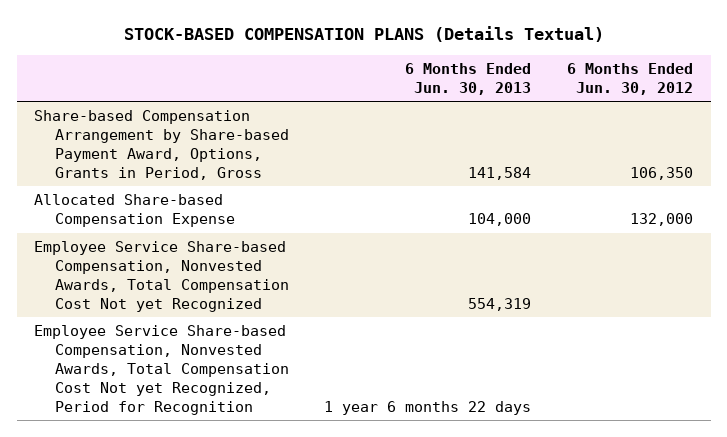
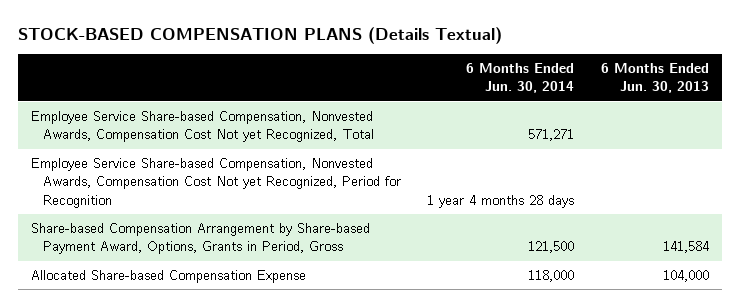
- | 6 Months Ended Jun. 30, 2013 | 6 Months Ended Jun. 30, 2012
+ | 6 Months Ended Jun. 30, 2014 | 6 Months Ended Jun. 30, 2013
+ Employee Service Share-based Compensation, Nonvested Awards, Compensation Cost Not yet Recognized, Total | 571,271 |
+ Employee Service Share-based Compensation, Nonvested Awards, Compensation Cost Not yet Recognized, Period for Recognition | 1 year 4 months 28 days |
- Employee Service Share-based Compensation, Nonvested Awards, Total Compensation Cost Not yet Recognized | 554,319 |
- Employee Service Share-based Compensation, Nonvested Awards, Total Compensation Cost Not yet Recognized, Period for Recognition | 1 year 6 months 22 days |

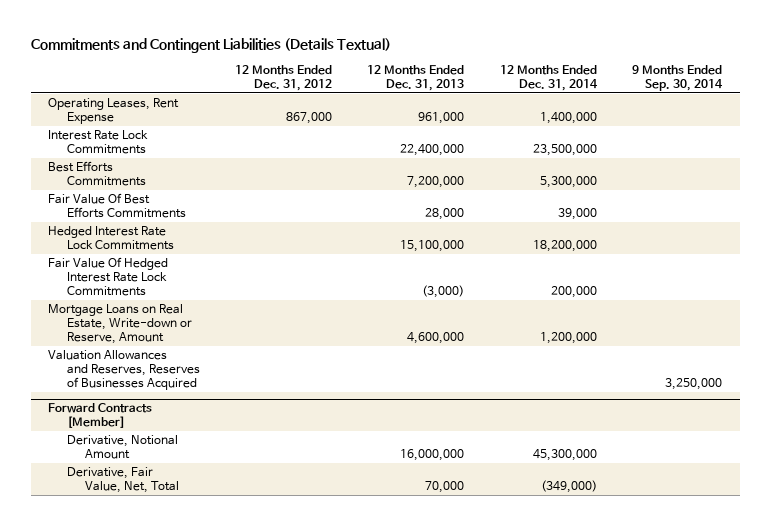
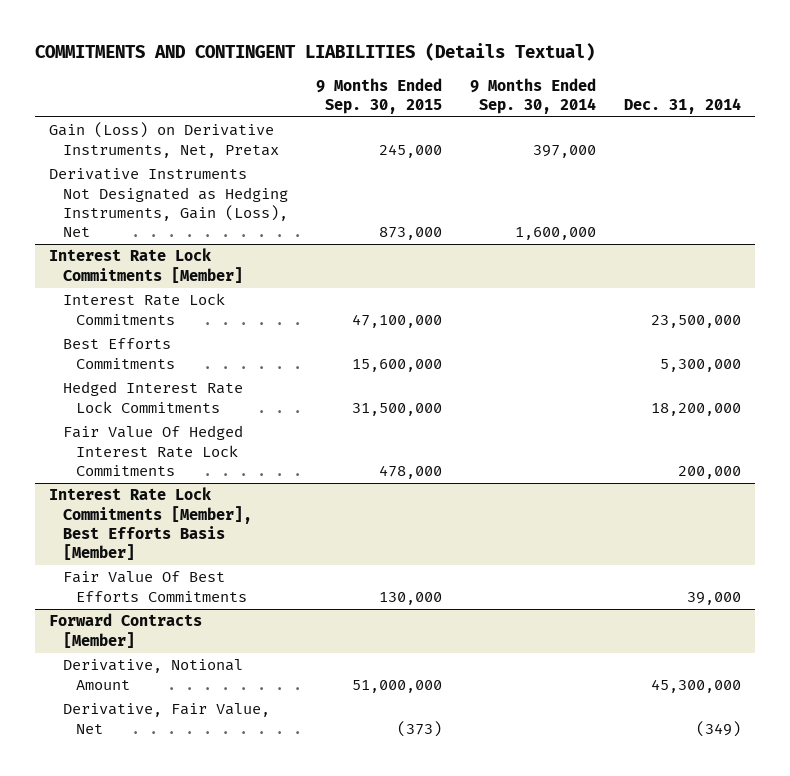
- Commitments and Contingent Liabilities (Details Textual)
+ COMMITMENTS AND CONTINGENT LIABILITIES (Details Textual)
- | 12 Months Ended Dec. 31, 2012 | 12 Months Ended Dec. 31, 2013 | 12 Months Ended Dec. 31, 2014 | 9 Months Ended Sep. 30, 2014
+ | 9 Months Ended Sep. 30, 2015 | 9 Months Ended Sep. 30, 2014 | Dec. 31, 2014
- Operating Leases, Rent Expense | 867,000 | 961,000 | 1,400,000 |
- Interest Rate Lock Commitments | | 22,400,000 | 23,500,000 |
- Best Efforts Commitments | | 7,200,000 | 5,300,000 |
- Fair Value Of Best Efforts Commitments | | 28,000 | 39,000 |
- Hedged Interest Rate Lock Commitments | | 15,100,000 | 18,200,000 |
- Fair Value Of Hedged Interest Rate Lock Commitments | | (3,000) | 200,000 |
- Mortgage Loans on Real Estate, Write-down or Reserve, Amount | | 4,600,000 | 1,200,000 |
- Valuation Allowances and Reserves, Reserves of Businesses Acquired | | | | 3,250,000
+ Gain (Loss) on Derivative Instruments, Net, Pretax | 245,000 | 397,000 |
+ Derivative Instruments Not Designated as Hedging Instruments, Gain (Loss), Net | 873,000 | 1,600,000 |
+ Interest Rate Lock Commitments [Member]
+ Interest Rate Lock Commitments | 47,100,000 | | 23,500,000
+ Best Efforts Commitments | 15,600,000 | | 5,300,000
+ Hedged Interest Rate Lock Commitments | 31,500,000 | | 18,200,000
+ Fair Value Of Hedged Interest Rate Lock Commitments | 478,000 | | 200,000
+ Interest Rate Lock Commitments [Member], Best Efforts Basis [Member]
+ Fair Value Of Best Efforts Commitments | 130,000 | | 39,000
@ Forward Contracts [Member]
- Derivative, Fair Value, Net, Total | | 70,000 | (349,000) |
+ Derivative, Fair Value, Net | (373) | | (349)

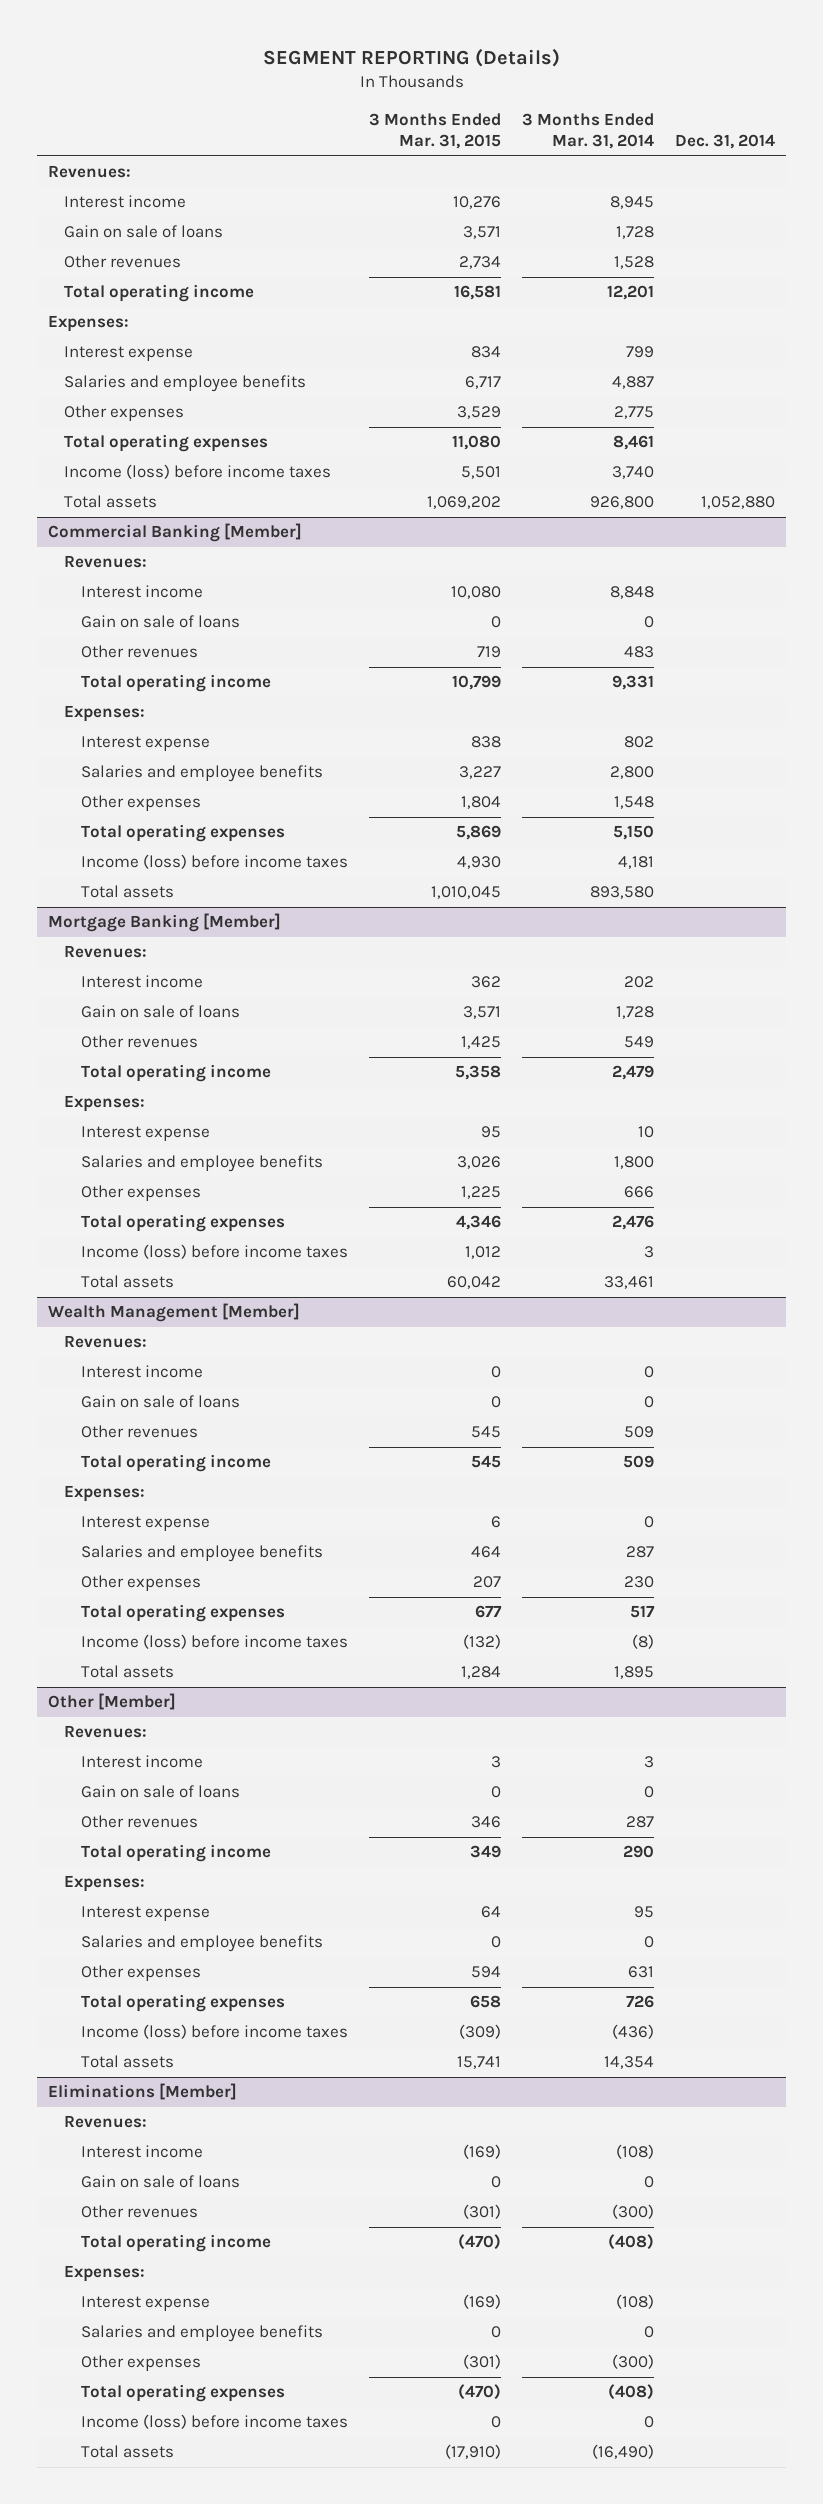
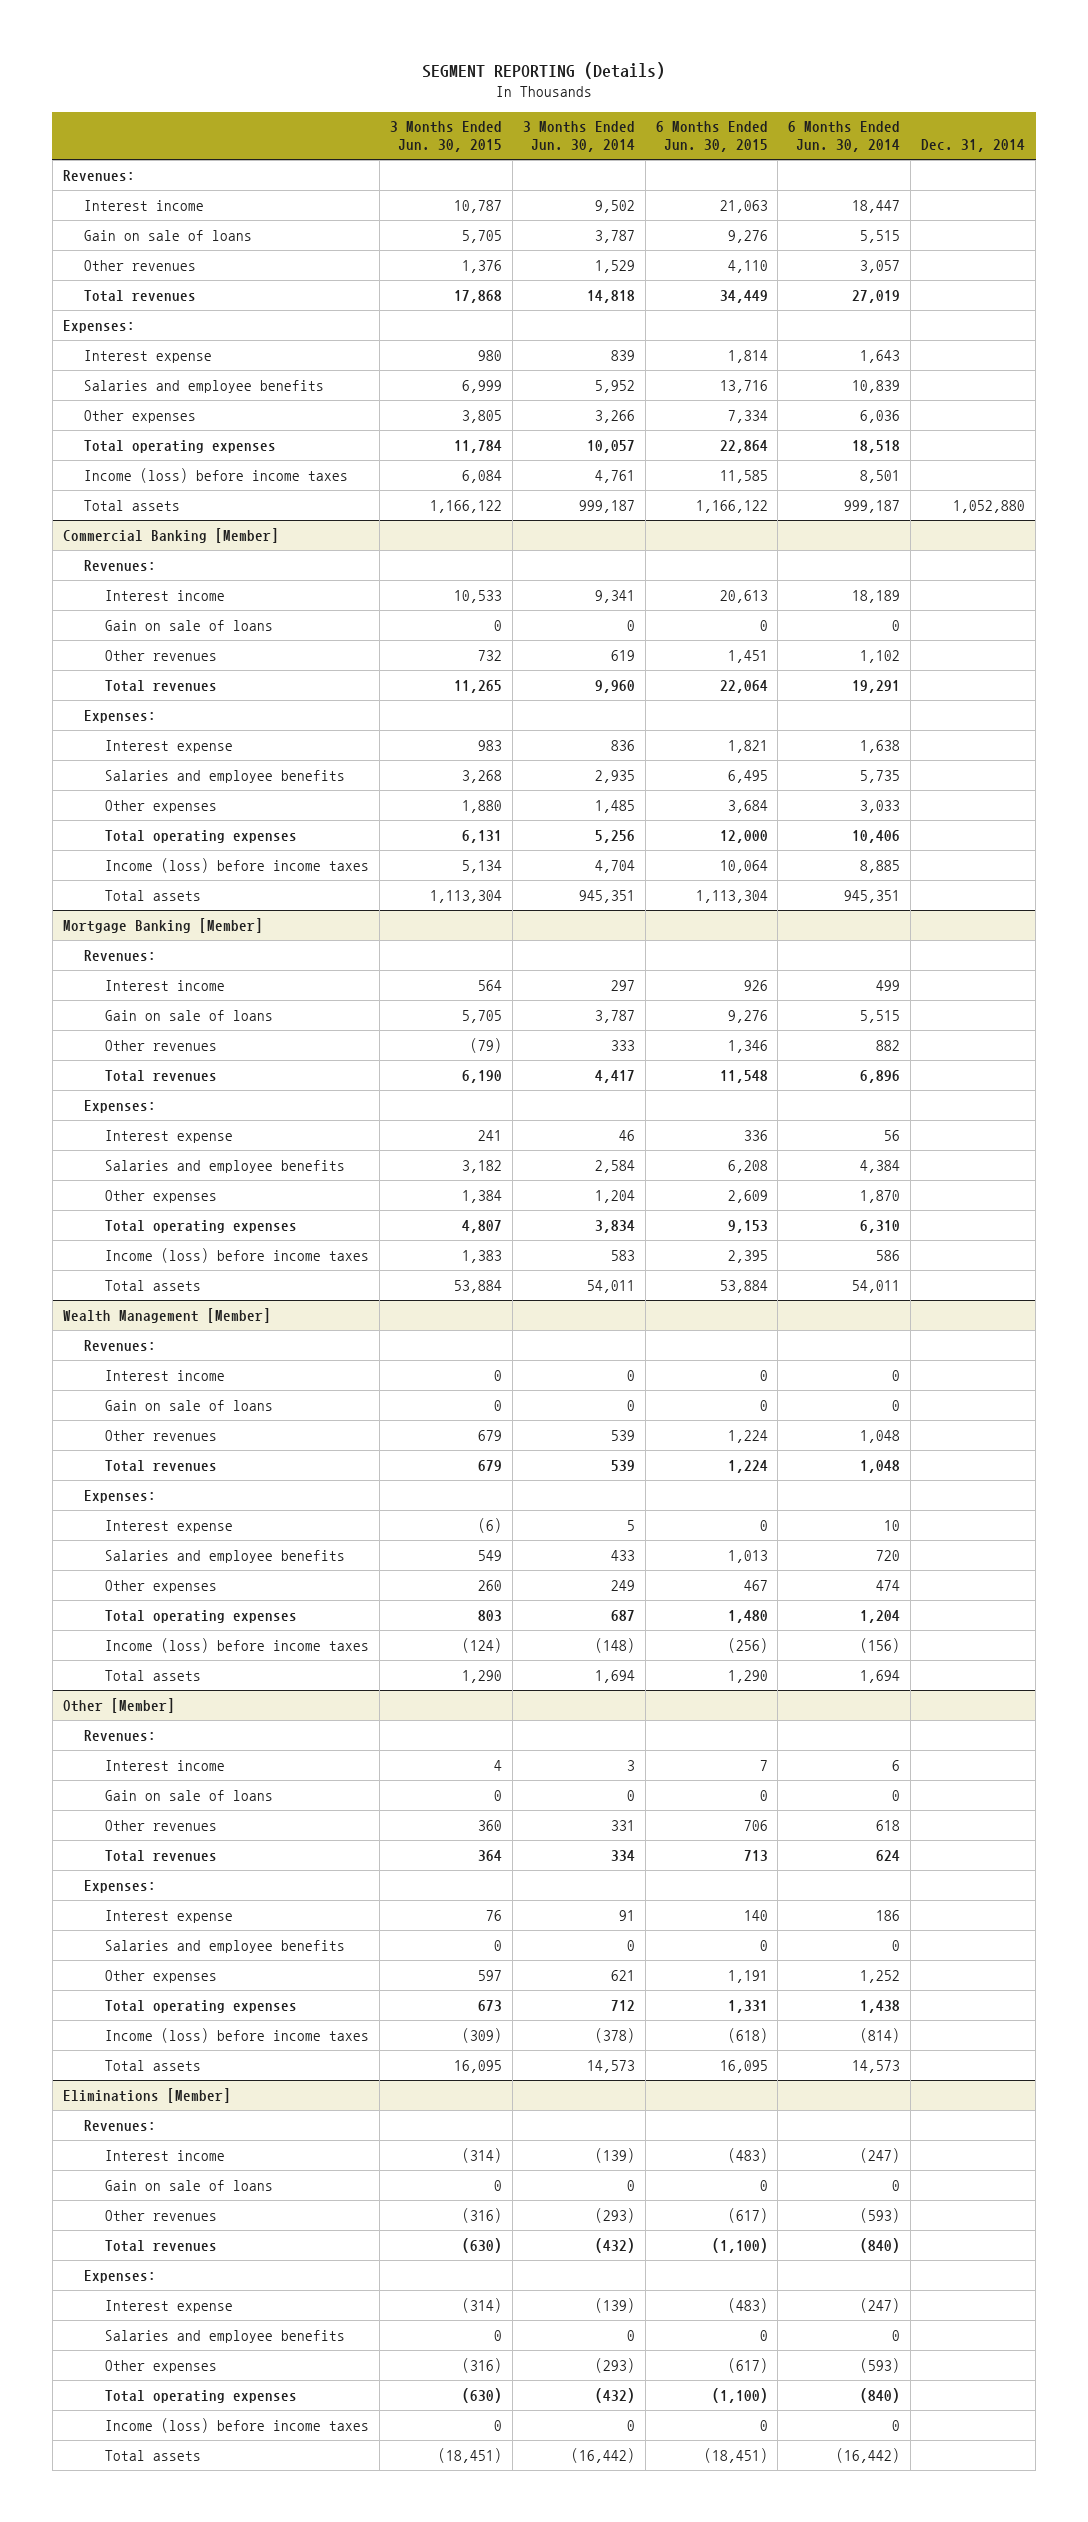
- | 3 Months Ended Mar. 31, 2015 | 3 Months Ended Mar. 31, 2014 | Dec. 31, 2014
+ | 3 Months Ended Jun. 30, 2015 | 3 Months Ended Jun. 30, 2014 | 6 Months Ended Jun. 30, 2015 | 6 Months Ended Jun. 30, 2014 | Dec. 31, 2014
- Total operating income | 16,581 | 12,201 |
+ Total revenues | 17,868 | 14,818 | 34,449 | 27,019 |
@ Commercial Banking [Member]
- Total operating income | 10,799 | 9,331 |
+ Total revenues | 11,265 | 9,960 | 22,064 | 19,291 |
@ Mortgage Banking [Member]
- Total operating income | 5,358 | 2,479 |
+ Total revenues | 6,190 | 4,417 | 11,548 | 6,896 |
@ Wealth Management [Member]
- Total operating income | 545 | 509 |
+ Total revenues | 679 | 539 | 1,224 | 1,048 |
@ Other [Member]
- Total operating income | 349 | 290 |
+ Total revenues | 364 | 334 | 713 | 624 |
@ Eliminations [Member]
- Total operating income | (470) | (408) |
+ Total revenues | (630) | (432) | (1,100) | (840) |

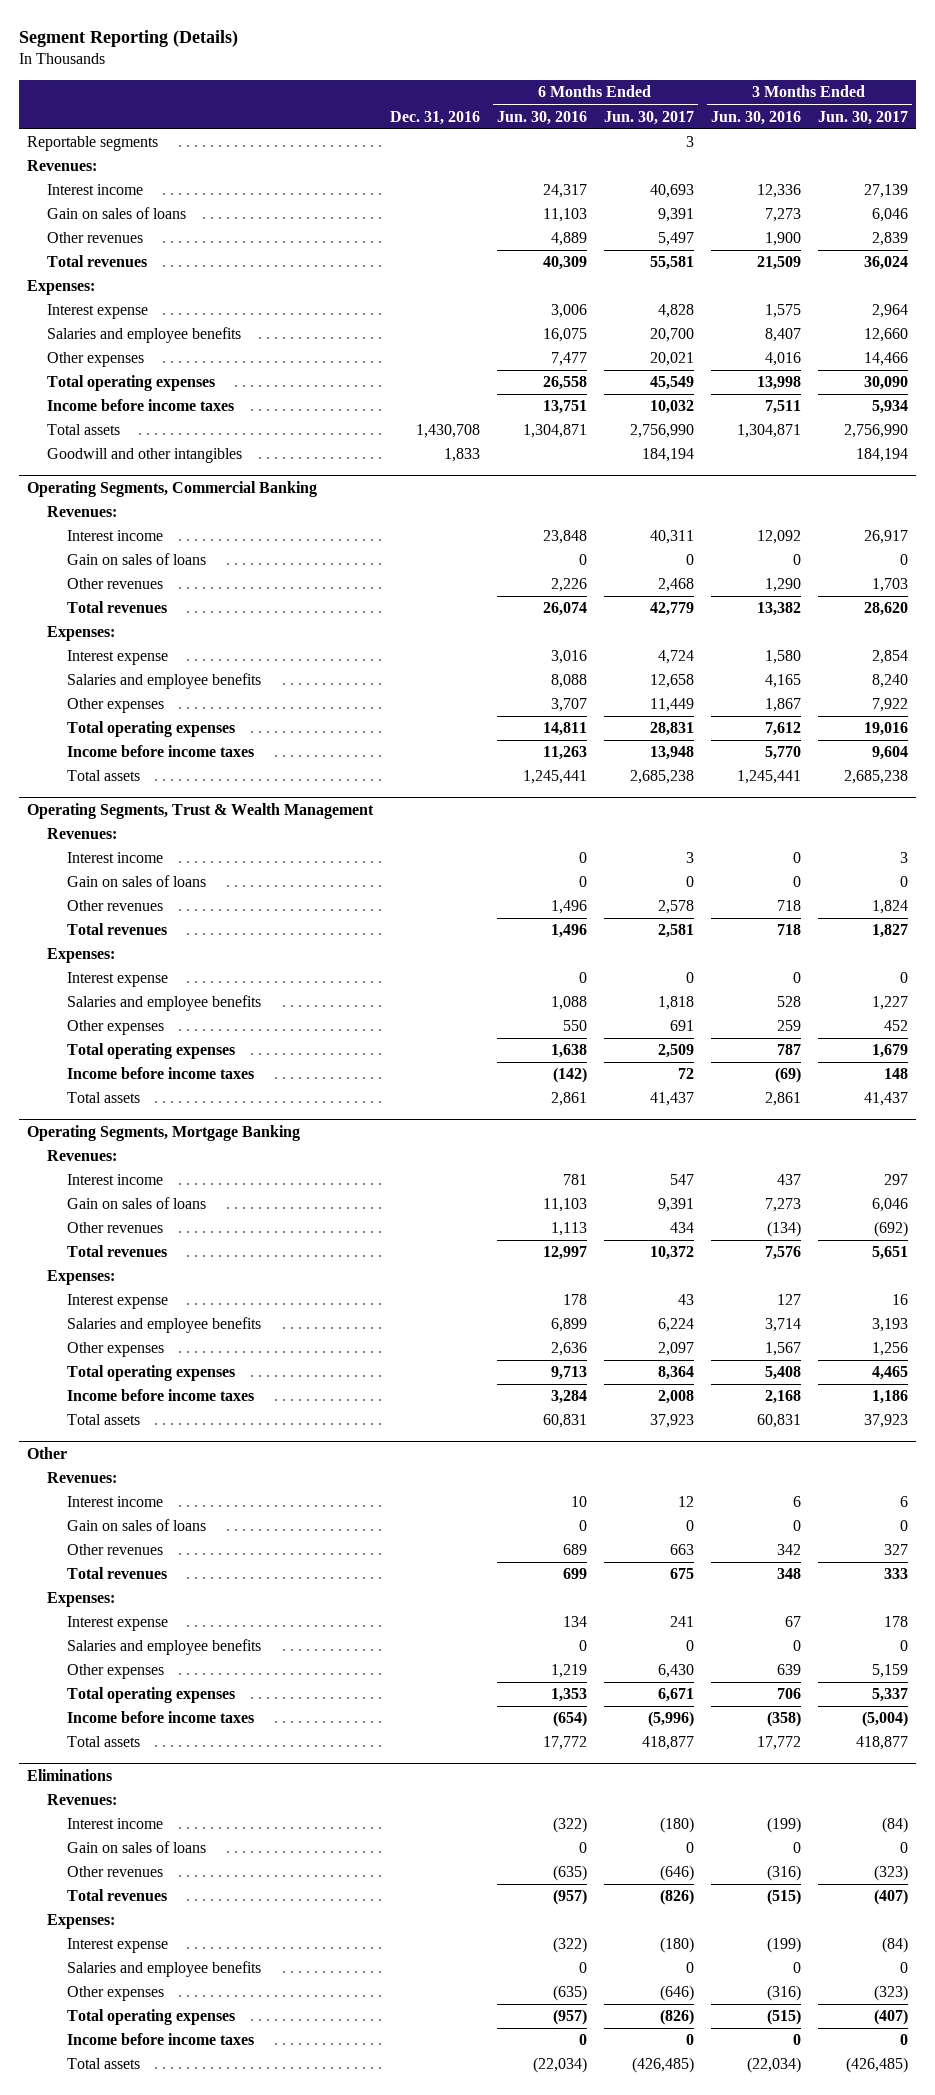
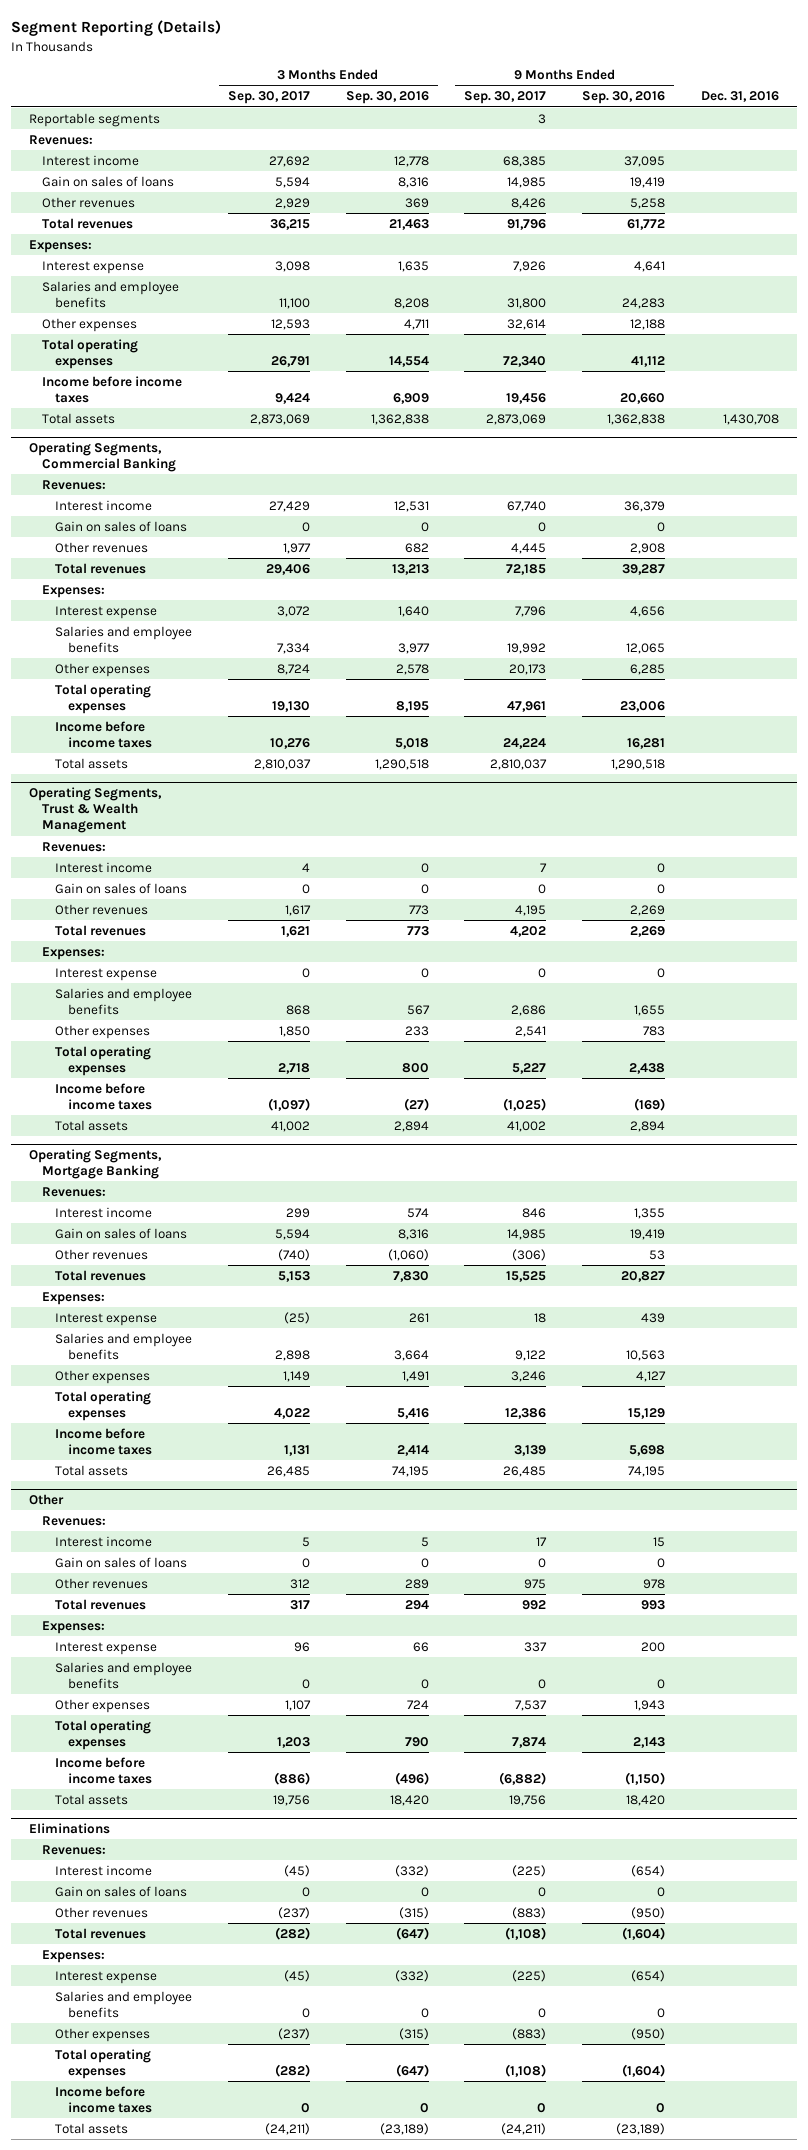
- | Dec. 31, 2016 | 6 Months Ended Jun. 30, 2016 | 6 Months Ended Jun. 30, 2017 | 3 Months Ended Jun. 30, 2016 | 3 Months Ended Jun. 30, 2017
+ | 3 Months Ended Sep. 30, 2017 | 3 Months Ended Sep. 30, 2016 | 9 Months Ended Sep. 30, 2017 | 9 Months Ended Sep. 30, 2016 | Dec. 31, 2016
- Goodwill and other intangibles | 1,833 | | 184,194 | | 184,194

